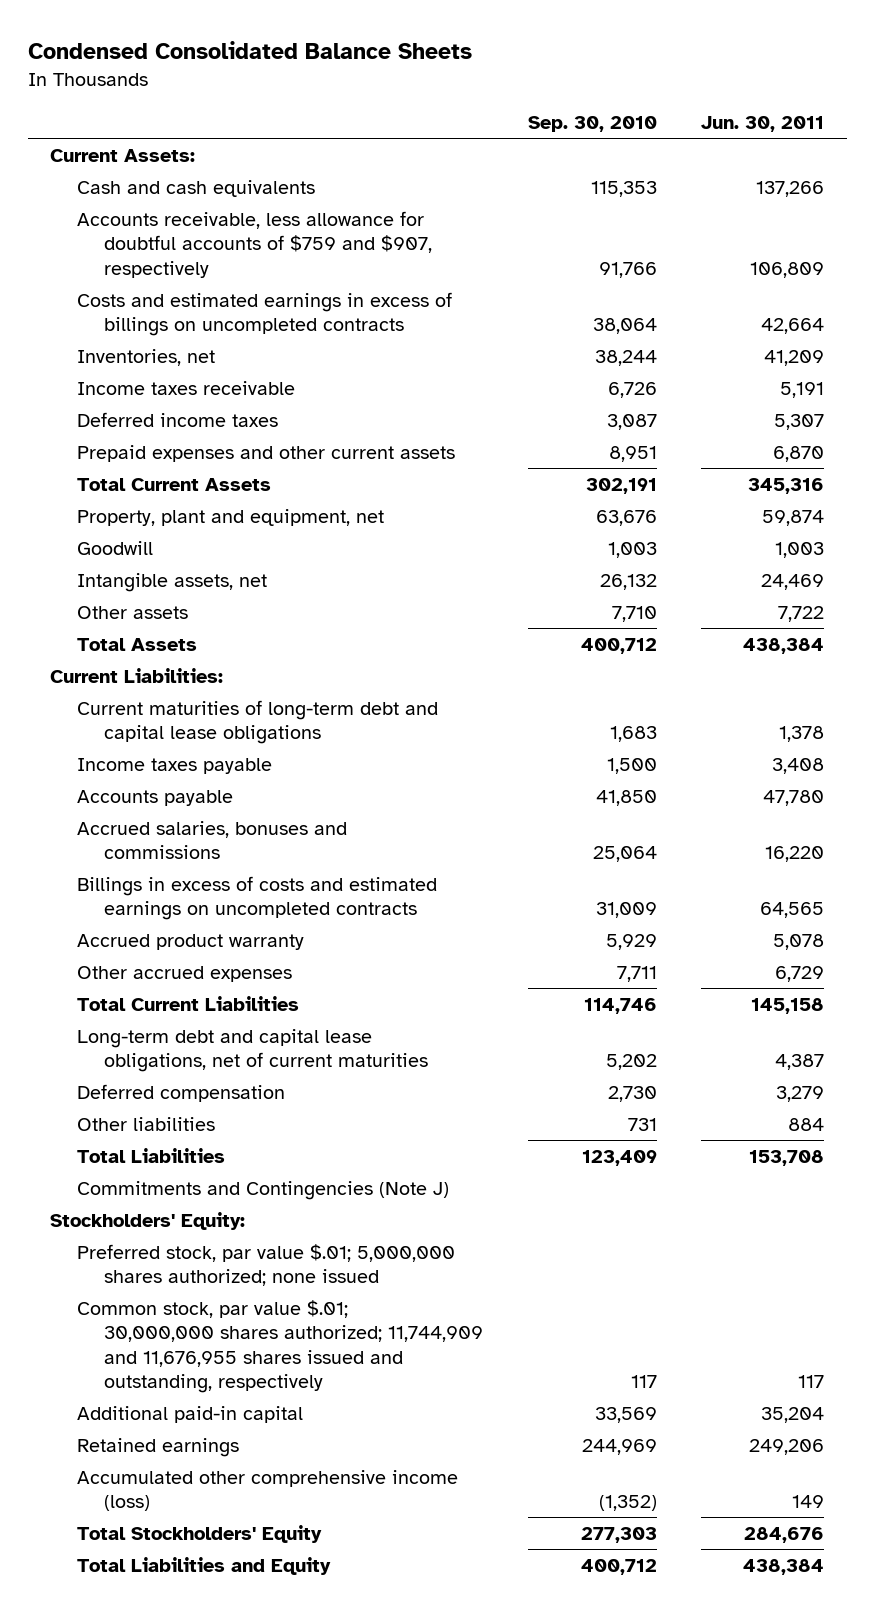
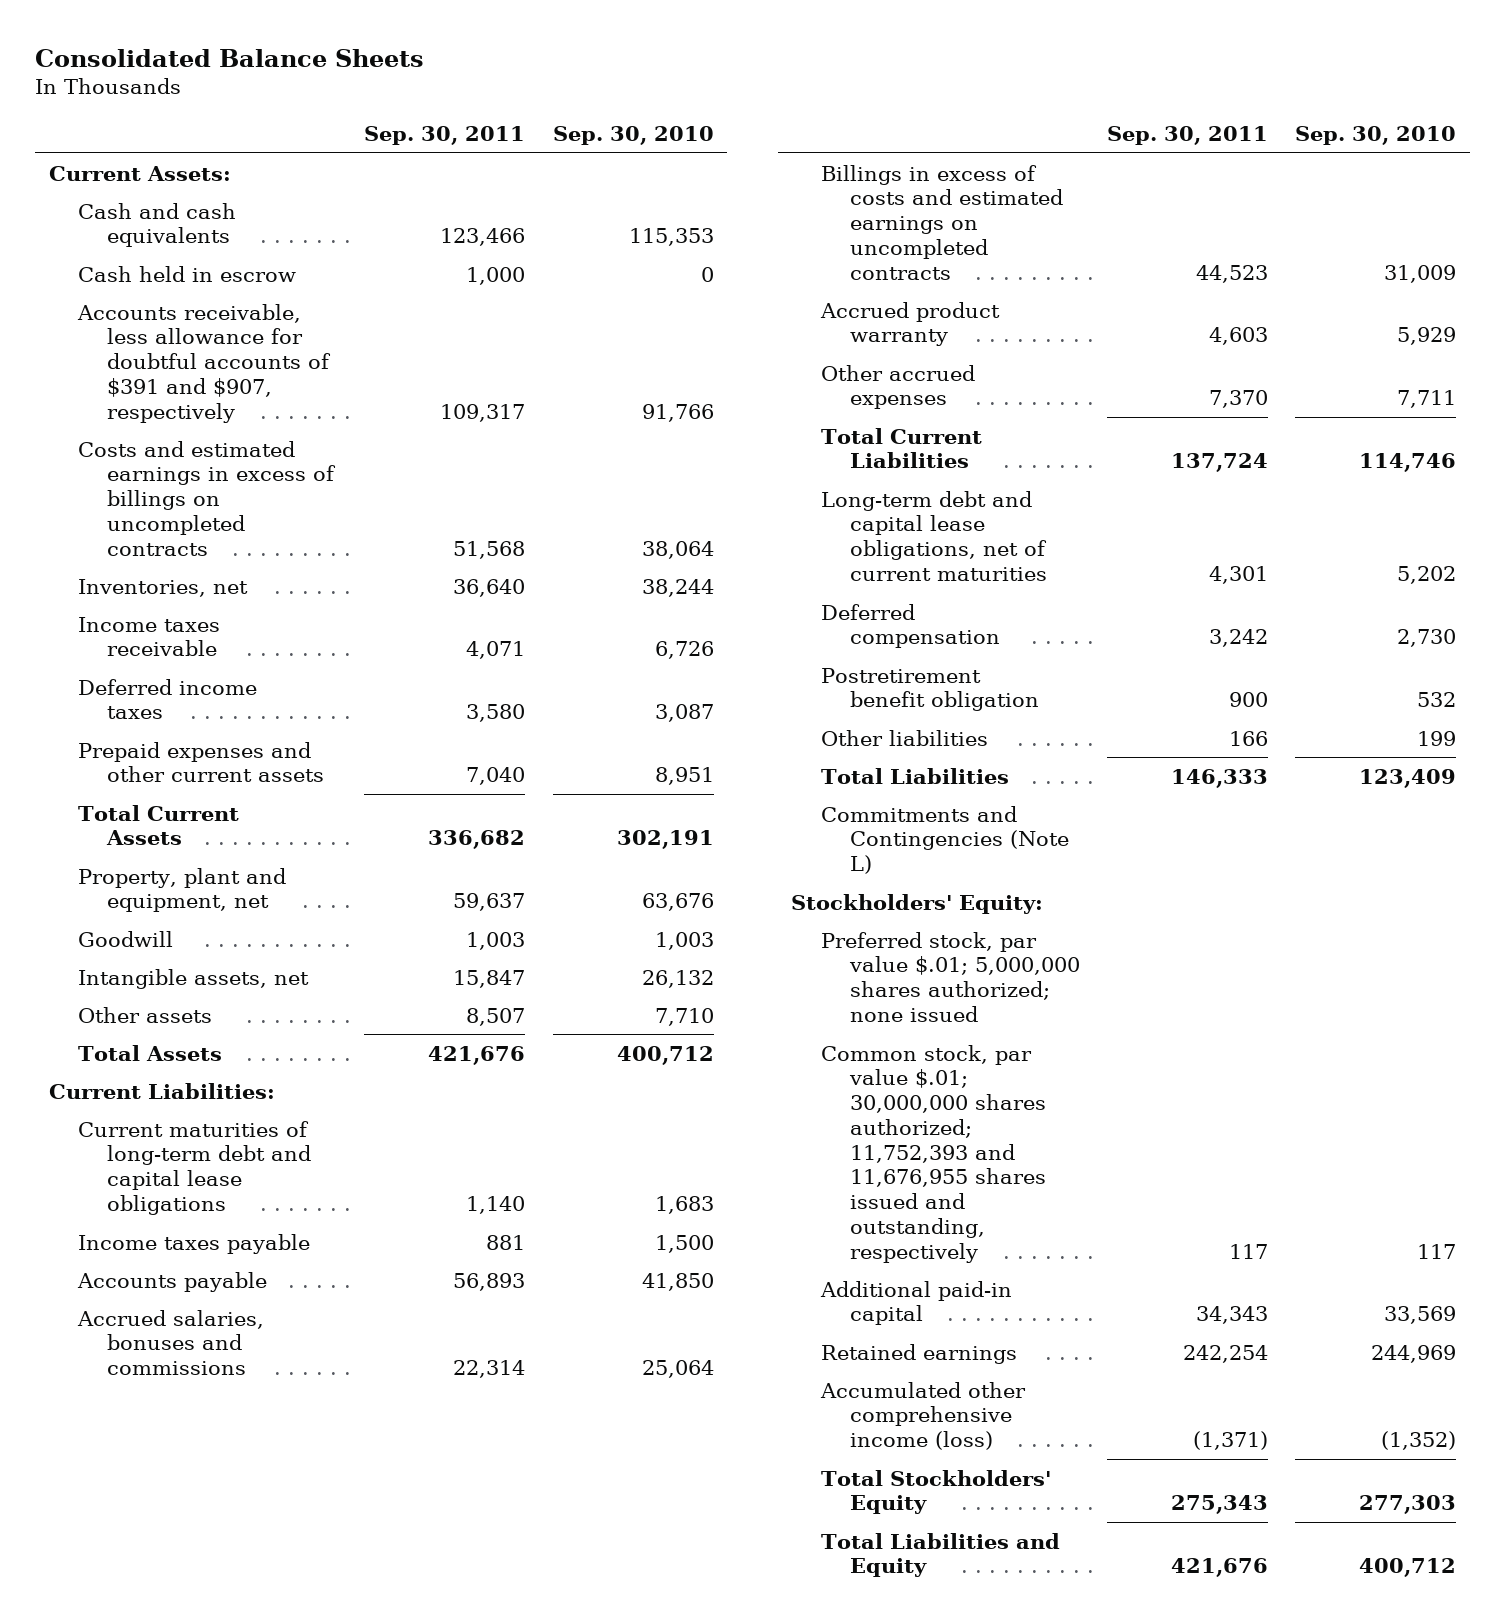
- Condensed Consolidated Balance Sheets
+ Consolidated Balance Sheets
- | Sep. 30, 2010 | Jun. 30, 2011
+ | Sep. 30, 2011 | Sep. 30, 2010
- Accounts receivable, less allowance for doubtful accounts of $759 and $907, respectively | 91,766 | 106,809
+ Cash held in escrow | 1,000 | 0
+ Accounts receivable, less allowance for doubtful accounts of $391 and $907, respectively | 109,317 | 91,766
- Other liabilities | 731 | 884
+ Postretirement benefit obligation | 900 | 532
+ Other liabilities | 166 | 199
- Commitments and Contingencies (Note J)
+ Commitments and Contingencies (Note L)
- Common stock, par value $.01; 30,000,000 shares authorized; 11,744,909 and 11,676,955 shares issued and outstanding, respectively | 117 | 117
+ Common stock, par value $.01; 30,000,000 shares authorized; 11,752,393 and 11,676,955 shares issued and outstanding, respectively | 117 | 117

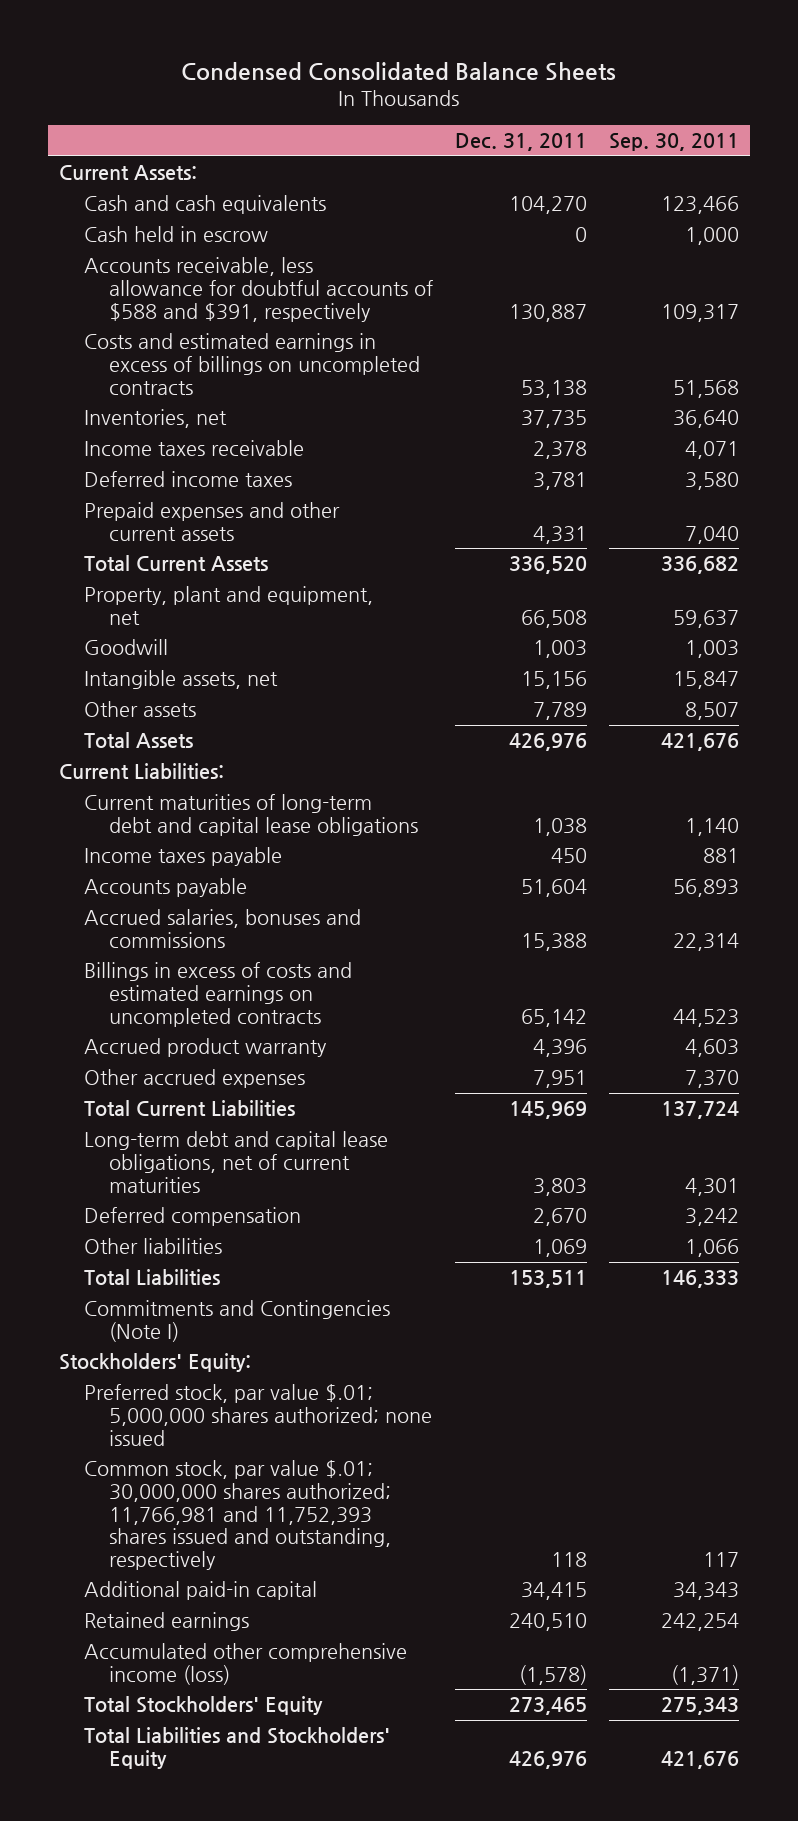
- Consolidated Balance Sheets
+ Condensed Consolidated Balance Sheets
- | Sep. 30, 2011 | Sep. 30, 2010
+ | Dec. 31, 2011 | Sep. 30, 2011
- Accounts receivable, less allowance for doubtful accounts of $391 and $907, respectively | 109,317 | 91,766
+ Accounts receivable, less allowance for doubtful accounts of $588 and $391, respectively | 130,887 | 109,317
- Postretirement benefit obligation | 900 | 532
- Other liabilities | 166 | 199
+ Other liabilities | 1,069 | 1,066
- Commitments and Contingencies (Note L)
+ Commitments and Contingencies (Note I)
- Common stock, par value $.01; 30,000,000 shares authorized; 11,752,393 and 11,676,955 shares issued and outstanding, respectively | 117 | 117
+ Common stock, par value $.01; 30,000,000 shares authorized; 11,766,981 and 11,752,393 shares issued and outstanding, respectively | 118 | 117
- Total Liabilities and Equity | 421,676 | 400,712
+ Total Liabilities and Stockholders' Equity | 426,976 | 421,676

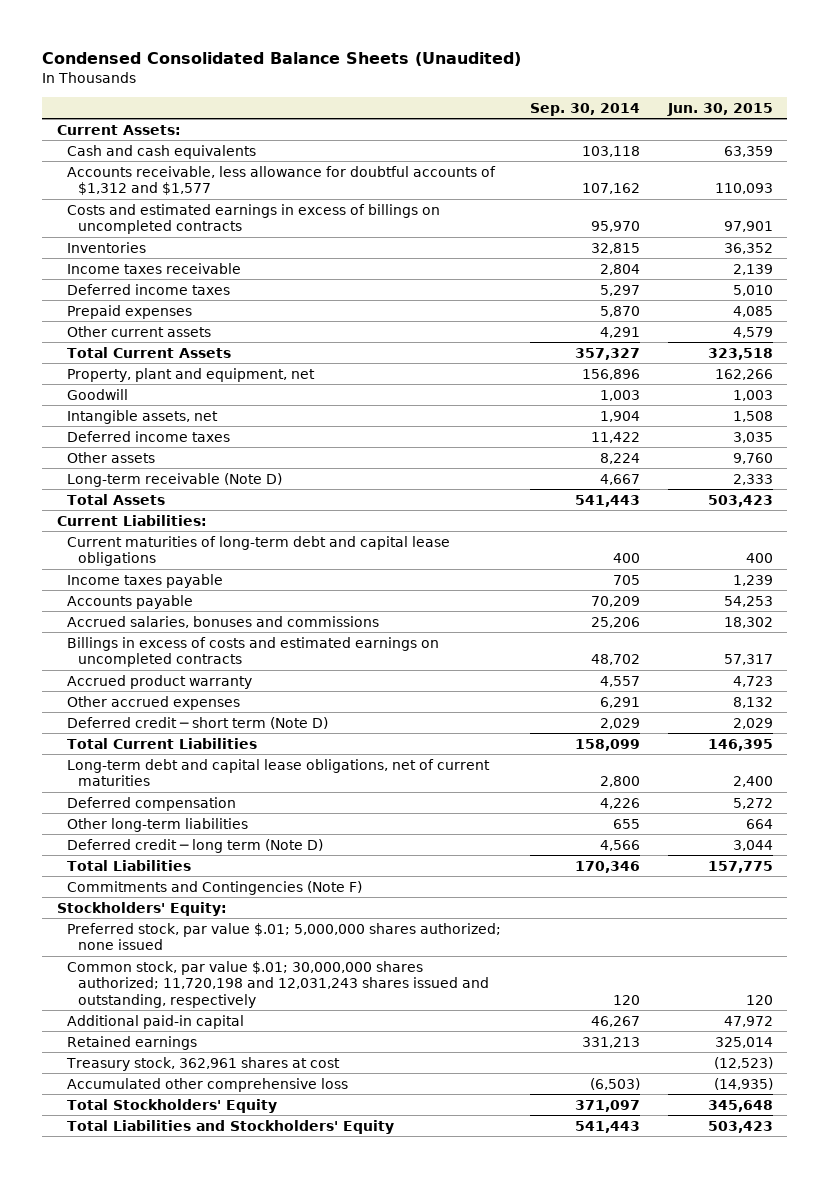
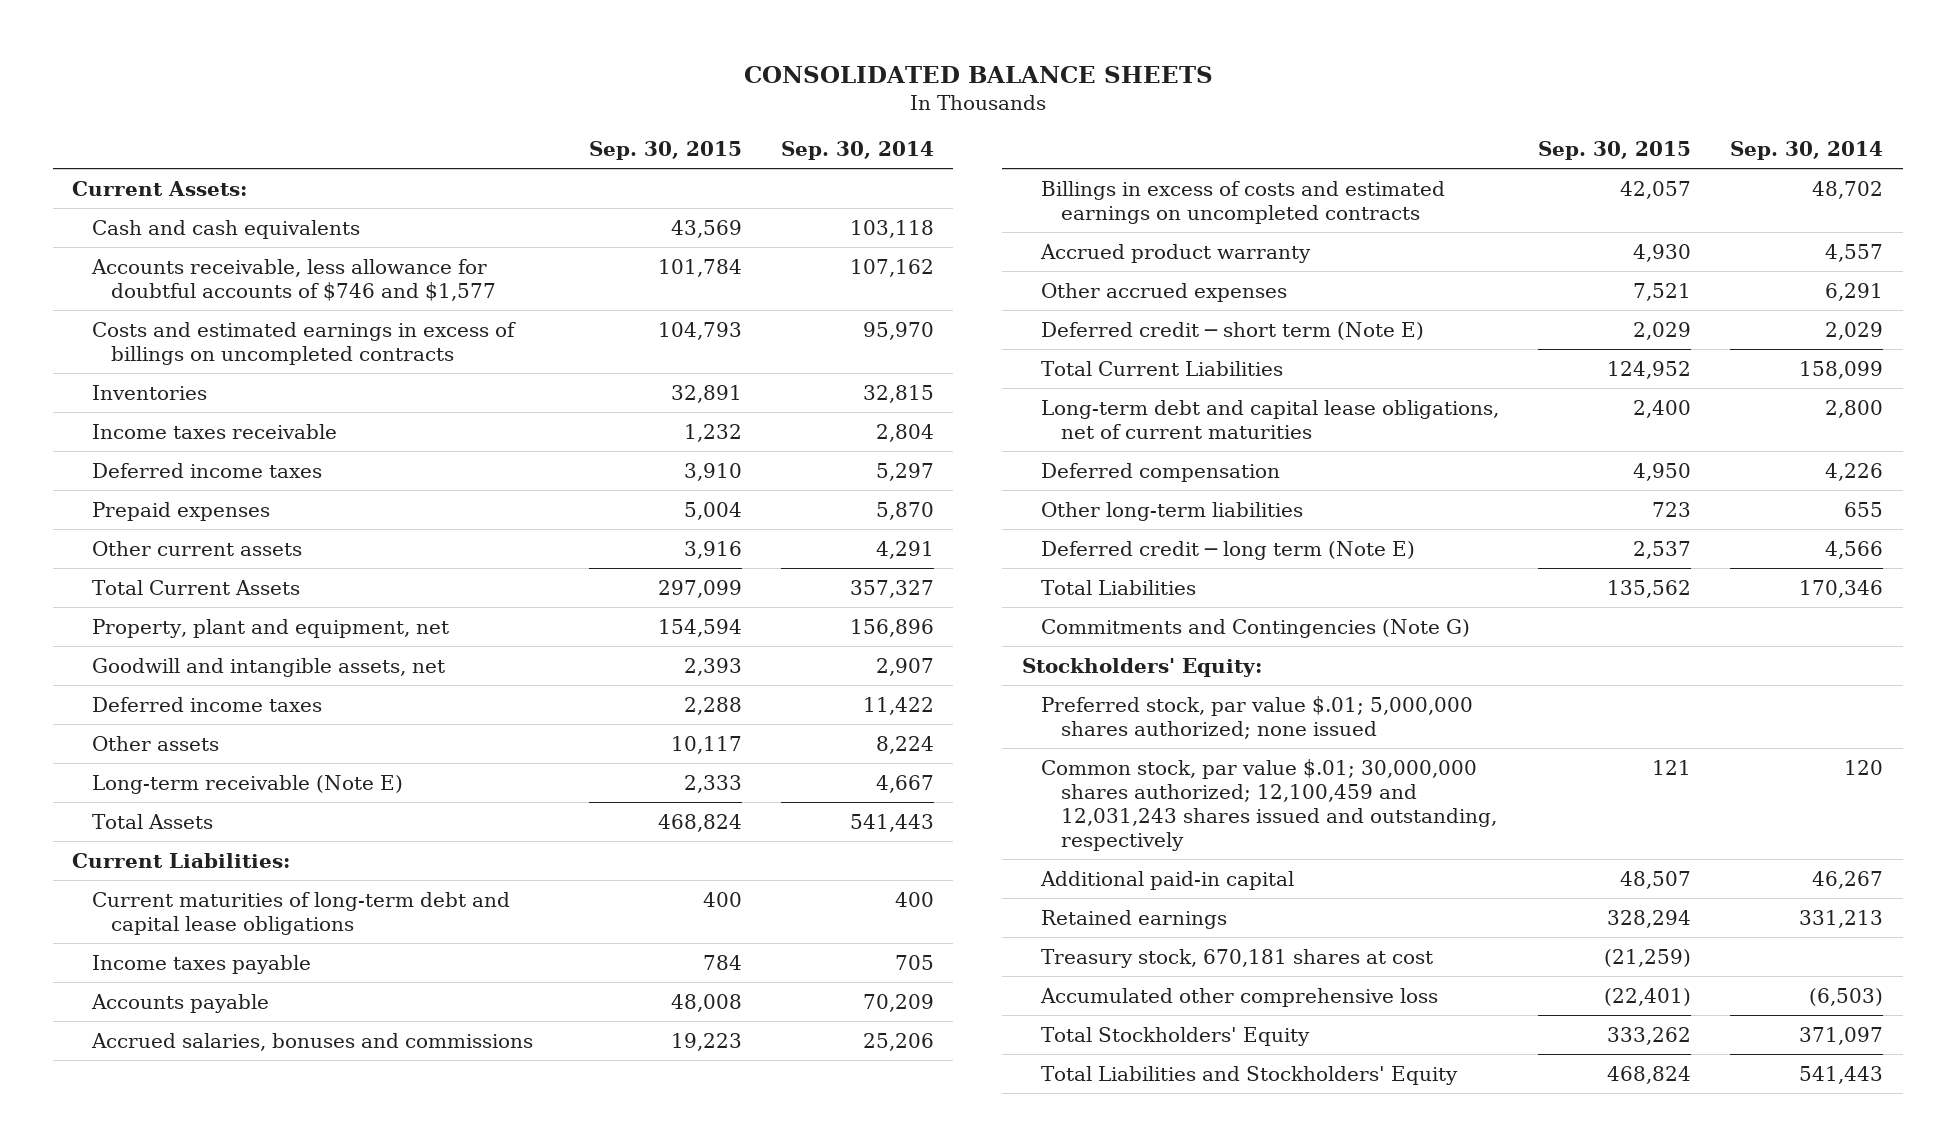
- Condensed Consolidated Balance Sheets (Unaudited)
+ CONSOLIDATED BALANCE SHEETS
- | Sep. 30, 2014 | Jun. 30, 2015
+ | Sep. 30, 2015 | Sep. 30, 2014
- Accounts receivable, less allowance for doubtful accounts of $1,312 and $1,577 | 107,162 | 110,093
+ Accounts receivable, less allowance for doubtful accounts of $746 and $1,577 | 101,784 | 107,162
- Goodwill | 1,003 | 1,003
- Intangible assets, net | 1,904 | 1,508
+ Goodwill and intangible assets, net | 2,393 | 2,907
- Long-term receivable (Note D) | 4,667 | 2,333
+ Long-term receivable (Note E) | 2,333 | 4,667
- Deferred credit ─ short term (Note D) | 2,029 | 2,029
+ Deferred credit ─ short term (Note E) | 2,029 | 2,029
- Deferred credit ─ long term (Note D) | 4,566 | 3,044
+ Deferred credit ─ long term (Note E) | 2,537 | 4,566
- Commitments and Contingencies (Note F)
+ Commitments and Contingencies (Note G)
- Common stock, par value $.01; 30,000,000 shares authorized; 11,720,198 and 12,031,243 shares issued and outstanding, respectively | 120 | 120
+ Common stock, par value $.01; 30,000,000 shares authorized; 12,100,459 and 12,031,243 shares issued and outstanding, respectively | 121 | 120
- Treasury stock, 362,961 shares at cost | | (12,523)
+ Treasury stock, 670,181 shares at cost | (21,259) |

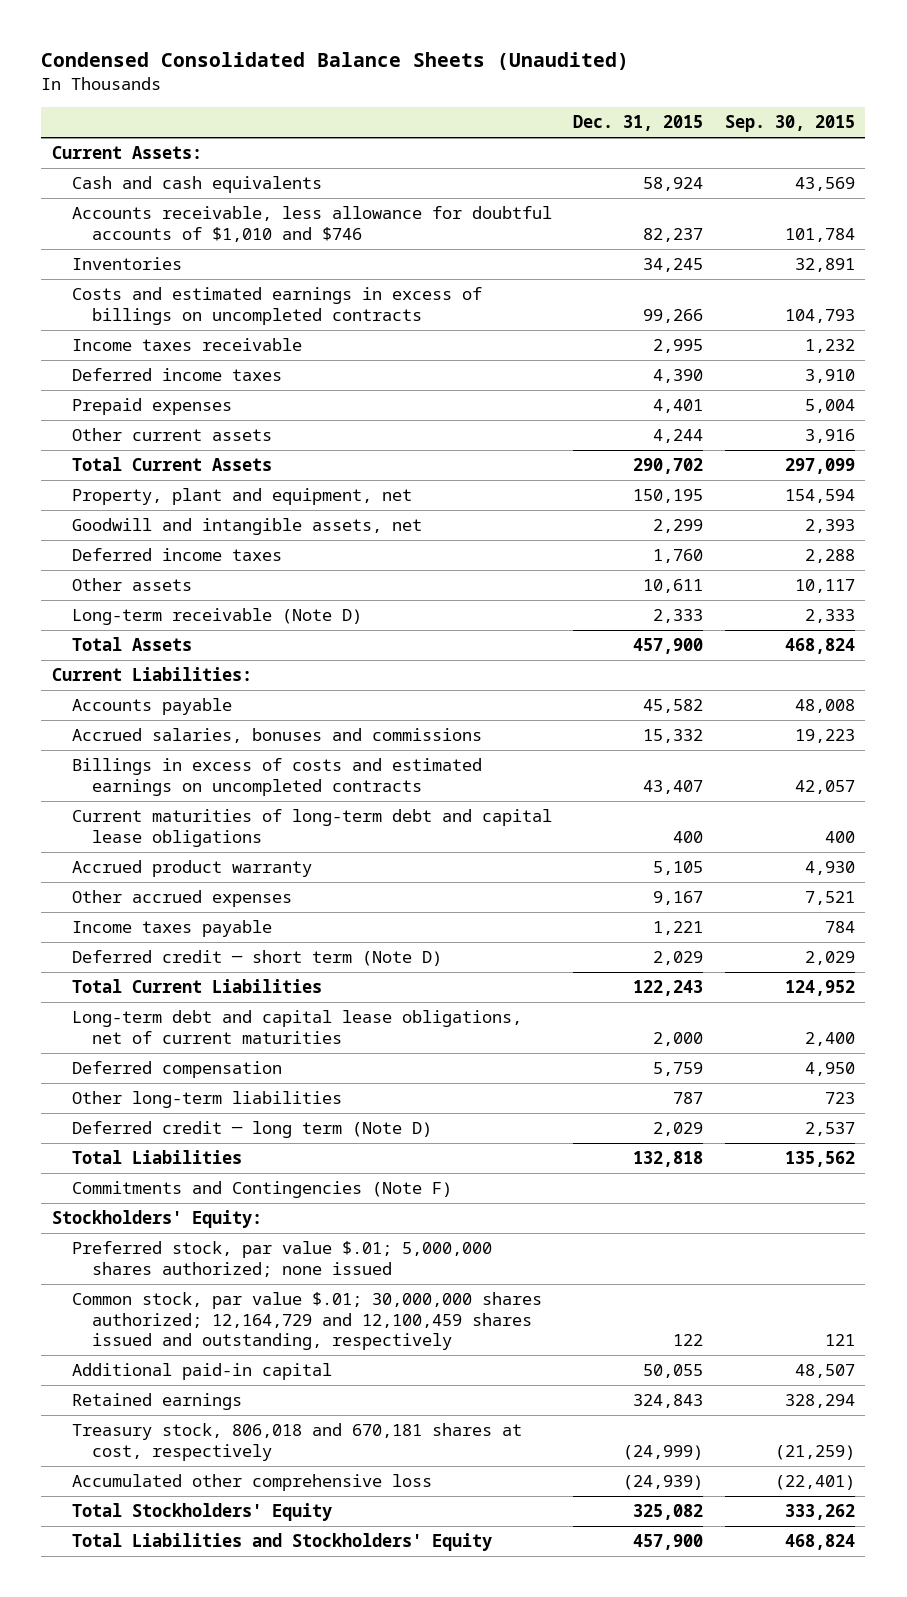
- CONSOLIDATED BALANCE SHEETS
+ Condensed Consolidated Balance Sheets (Unaudited)
- | Sep. 30, 2015 | Sep. 30, 2014
+ | Dec. 31, 2015 | Sep. 30, 2015
- Accounts receivable, less allowance for doubtful accounts of $746 and $1,577 | 101,784 | 107,162
+ Accounts receivable, less allowance for doubtful accounts of $1,010 and $746 | 82,237 | 101,784
moved down: Costs and estimated earnings in excess of billings on uncompleted contracts | 99,266 | 104,793
- Long-term receivable (Note E) | 2,333 | 4,667
+ Long-term receivable (Note D) | 2,333 | 2,333
moved down: Current maturities of long-term debt and capital lease obligations | 400 | 400
- Deferred credit ─ short term (Note E) | 2,029 | 2,029
moved down: Income taxes payable | 1,221 | 784
+ Deferred credit ─ short term (Note D) | 2,029 | 2,029
- Deferred credit ─ long term (Note E) | 2,537 | 4,566
+ Deferred credit ─ long term (Note D) | 2,029 | 2,537
- Commitments and Contingencies (Note G)
+ Commitments and Contingencies (Note F)
- Common stock, par value $.01; 30,000,000 shares authorized; 12,100,459 and 12,031,243 shares issued and outstanding, respectively | 121 | 120
+ Common stock, par value $.01; 30,000,000 shares authorized; 12,164,729 and 12,100,459 shares issued and outstanding, respectively | 122 | 121
- Treasury stock, 670,181 shares at cost | (21,259) |
+ Treasury stock, 806,018 and 670,181 shares at cost, respectively | (24,999) | (21,259)

